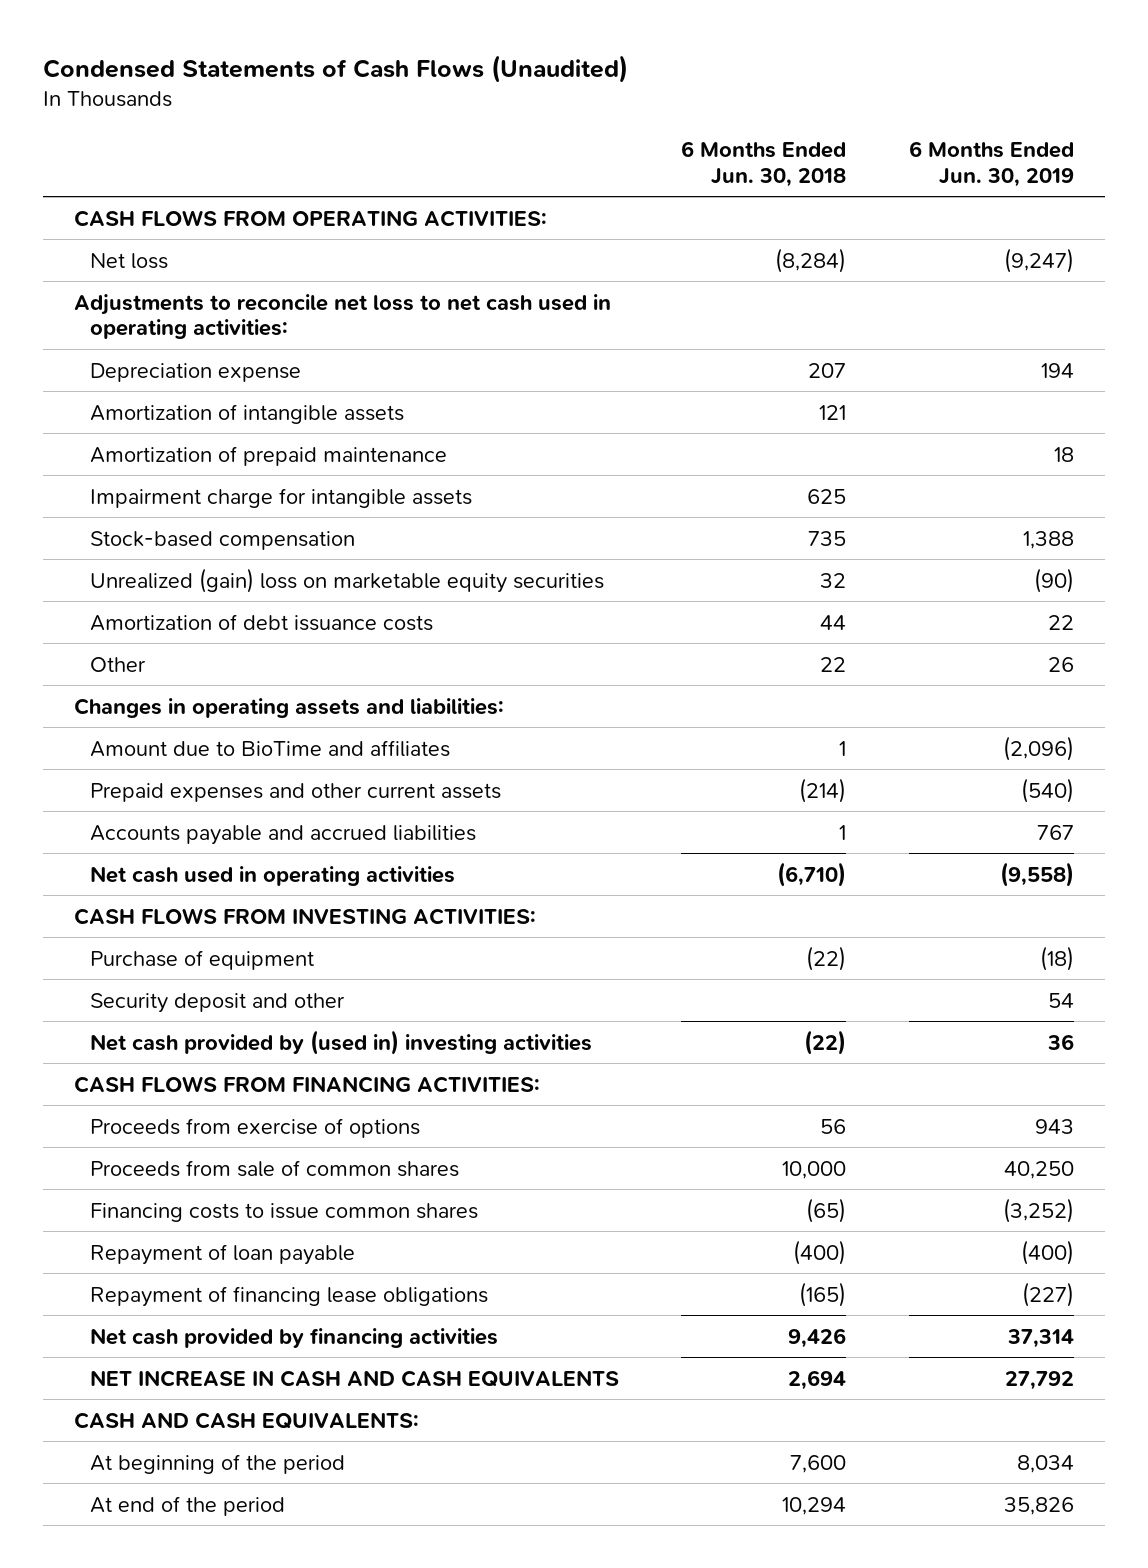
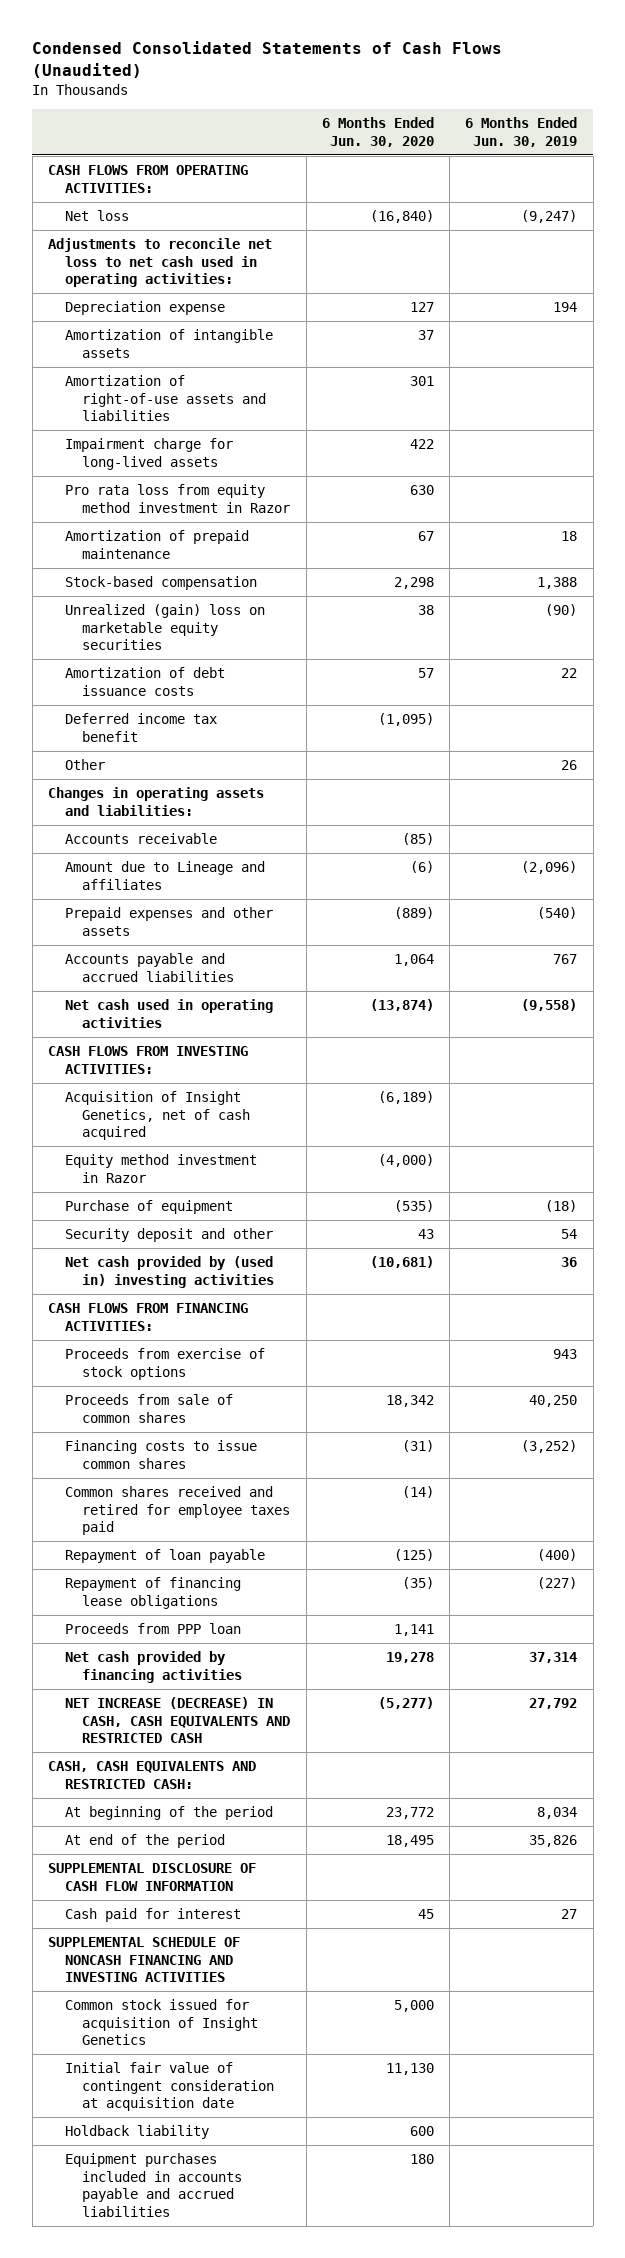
- Condensed Statements of Cash Flows (Unaudited)
+ Condensed Consolidated Statements of Cash Flows (Unaudited)
- | 6 Months Ended Jun. 30, 2018 | 6 Months Ended Jun. 30, 2019
+ | 6 Months Ended Jun. 30, 2020 | 6 Months Ended Jun. 30, 2019
+ Amortization of right-of-use assets and liabilities | 301 |
+ Impairment charge for long-lived assets | 422 |
+ Pro rata loss from equity method investment in Razor | 630 |
- Impairment charge for intangible assets | 625 |
+ Deferred income tax benefit | (1,095) |
- Amount due to BioTime and affiliates | 1 | (2,096)
- Prepaid expenses and other current assets | (214) | (540)
+ Accounts receivable | (85) |
+ Amount due to Lineage and affiliates | (6) | (2,096)
+ Prepaid expenses and other assets | (889) | (540)
+ Acquisition of Insight Genetics, net of cash acquired | (6,189) |
+ Equity method investment in Razor | (4,000) |
- Proceeds from exercise of options | 56 | 943
+ Proceeds from exercise of stock options | | 943
+ Common shares received and retired for employee taxes paid | (14) |
+ Proceeds from PPP loan | 1,141 |
- NET INCREASE IN CASH AND CASH EQUIVALENTS | 2,694 | 27,792
- CASH AND CASH EQUIVALENTS:
+ NET INCREASE (DECREASE) IN CASH, CASH EQUIVALENTS AND RESTRICTED CASH | (5,277) | 27,792
+ CASH, CASH EQUIVALENTS AND RESTRICTED CASH:
+ SUPPLEMENTAL DISCLOSURE OF CASH FLOW INFORMATION
+ Cash paid for interest | 45 | 27
+ SUPPLEMENTAL SCHEDULE OF NONCASH FINANCING AND INVESTING ACTIVITIES
+ Common stock issued for acquisition of Insight Genetics | 5,000 |
+ Initial fair value of contingent consideration at acquisition date | 11,130 |
+ Holdback liability | 600 |
+ Equipment purchases included in accounts payable and accrued liabilities | 180 |

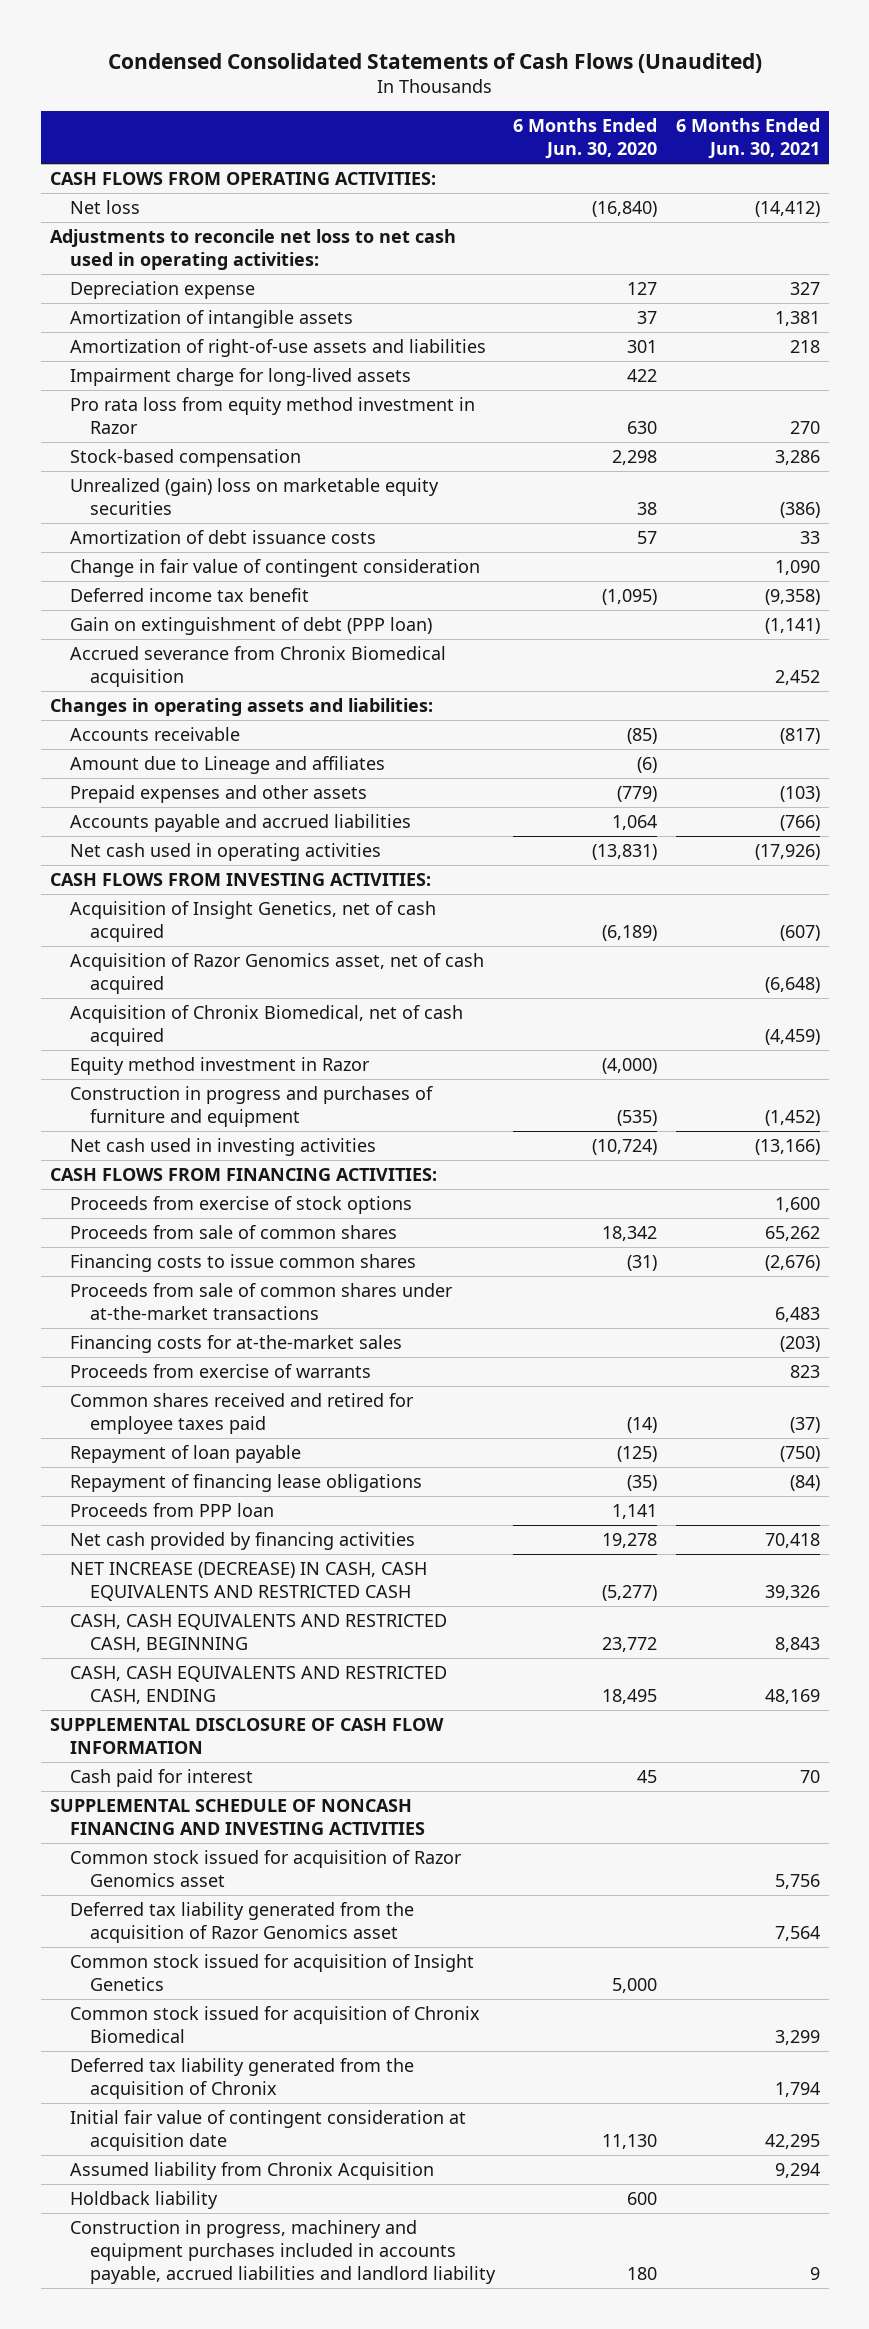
- | 6 Months Ended Jun. 30, 2020 | 6 Months Ended Jun. 30, 2019
+ | 6 Months Ended Jun. 30, 2020 | 6 Months Ended Jun. 30, 2021
- Amortization of prepaid maintenance | 67 | 18
+ Change in fair value of contingent consideration | | 1,090
- Other | | 26
+ Gain on extinguishment of debt (PPP loan) | | (1,141)
+ Accrued severance from Chronix Biomedical acquisition | | 2,452
- Prepaid expenses and other assets | (889) | (540)
+ Prepaid expenses and other assets | (779) | (103)
- Net cash used in operating activities | (13,874) | (9,558)
+ Net cash used in operating activities | (13,831) | (17,926)
+ Acquisition of Razor Genomics asset, net of cash acquired | | (6,648)
+ Acquisition of Chronix Biomedical, net of cash acquired | | (4,459)
- Purchase of equipment | (535) | (18)
- Security deposit and other | 43 | 54
- Net cash provided by (used in) investing activities | (10,681) | 36
+ Construction in progress and purchases of furniture and equipment | (535) | (1,452)
+ Net cash used in investing activities | (10,724) | (13,166)
+ Proceeds from sale of common shares under at-the-market transactions | | 6,483
+ Financing costs for at-the-market sales | | (203)
+ Proceeds from exercise of warrants | | 823
- CASH, CASH EQUIVALENTS AND RESTRICTED CASH:
- At beginning of the period | 23,772 | 8,034
- At end of the period | 18,495 | 35,826
+ CASH, CASH EQUIVALENTS AND RESTRICTED CASH, BEGINNING | 23,772 | 8,843
+ CASH, CASH EQUIVALENTS AND RESTRICTED CASH, ENDING | 18,495 | 48,169
+ Common stock issued for acquisition of Razor Genomics asset | | 5,756
+ Deferred tax liability generated from the acquisition of Razor Genomics asset | | 7,564
+ Common stock issued for acquisition of Chronix Biomedical | | 3,299
+ Deferred tax liability generated from the acquisition of Chronix | | 1,794
+ Assumed liability from Chronix Acquisition | | 9,294
- Equipment purchases included in accounts payable and accrued liabilities | 180 |
+ Construction in progress, machinery and equipment purchases included in accounts payable, accrued liabilities and landlord liability | 180 | 9

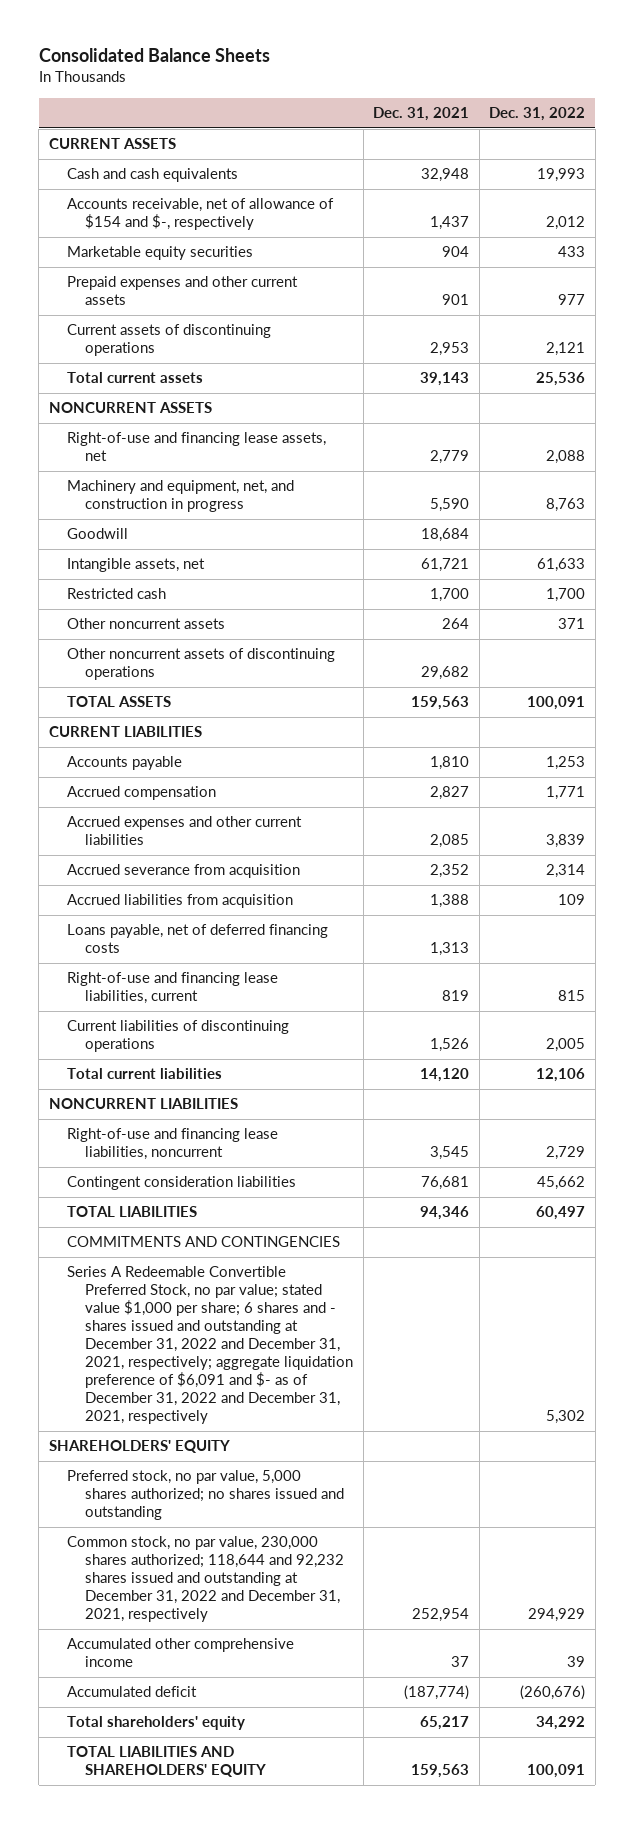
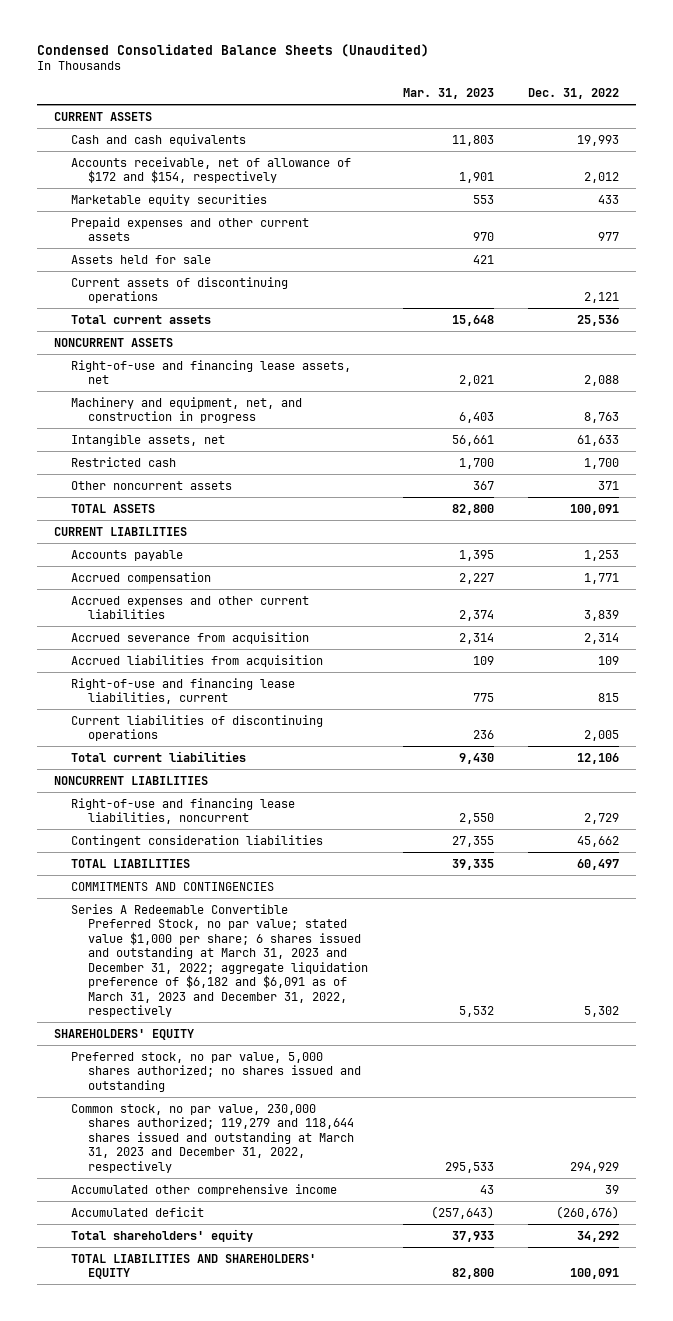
- Consolidated Balance Sheets
+ Condensed Consolidated Balance Sheets (Unaudited)
- | Dec. 31, 2021 | Dec. 31, 2022
+ | Mar. 31, 2023 | Dec. 31, 2022
- Accounts receivable, net of allowance of $154 and $-, respectively | 1,437 | 2,012
+ Accounts receivable, net of allowance of $172 and $154, respectively | 1,901 | 2,012
+ Assets held for sale | 421 |
- Goodwill | 18,684 |
- Other noncurrent assets of discontinuing operations | 29,682 |
- Loans payable, net of deferred financing costs | 1,313 |
- Series A Redeemable Convertible Preferred Stock, no par value; stated value $1,000 per share; 6 shares and - shares issued and outstanding at December 31, 2022 and December 31, 2021, respectively; aggregate liquidation preference of $6,091 and $- as of December 31, 2022 and December 31, 2021, respectively | | 5,302
+ Series A Redeemable Convertible Preferred Stock, no par value; stated value $1,000 per share; 6 shares issued and outstanding at March 31, 2023 and December 31, 2022; aggregate liquidation preference of $6,182 and $6,091 as of March 31, 2023 and December 31, 2022, respectively | 5,532 | 5,302
- Common stock, no par value, 230,000 shares authorized; 118,644 and 92,232 shares issued and outstanding at December 31, 2022 and December 31, 2021, respectively | 252,954 | 294,929
+ Common stock, no par value, 230,000 shares authorized; 119,279 and 118,644 shares issued and outstanding at March 31, 2023 and December 31, 2022, respectively | 295,533 | 294,929

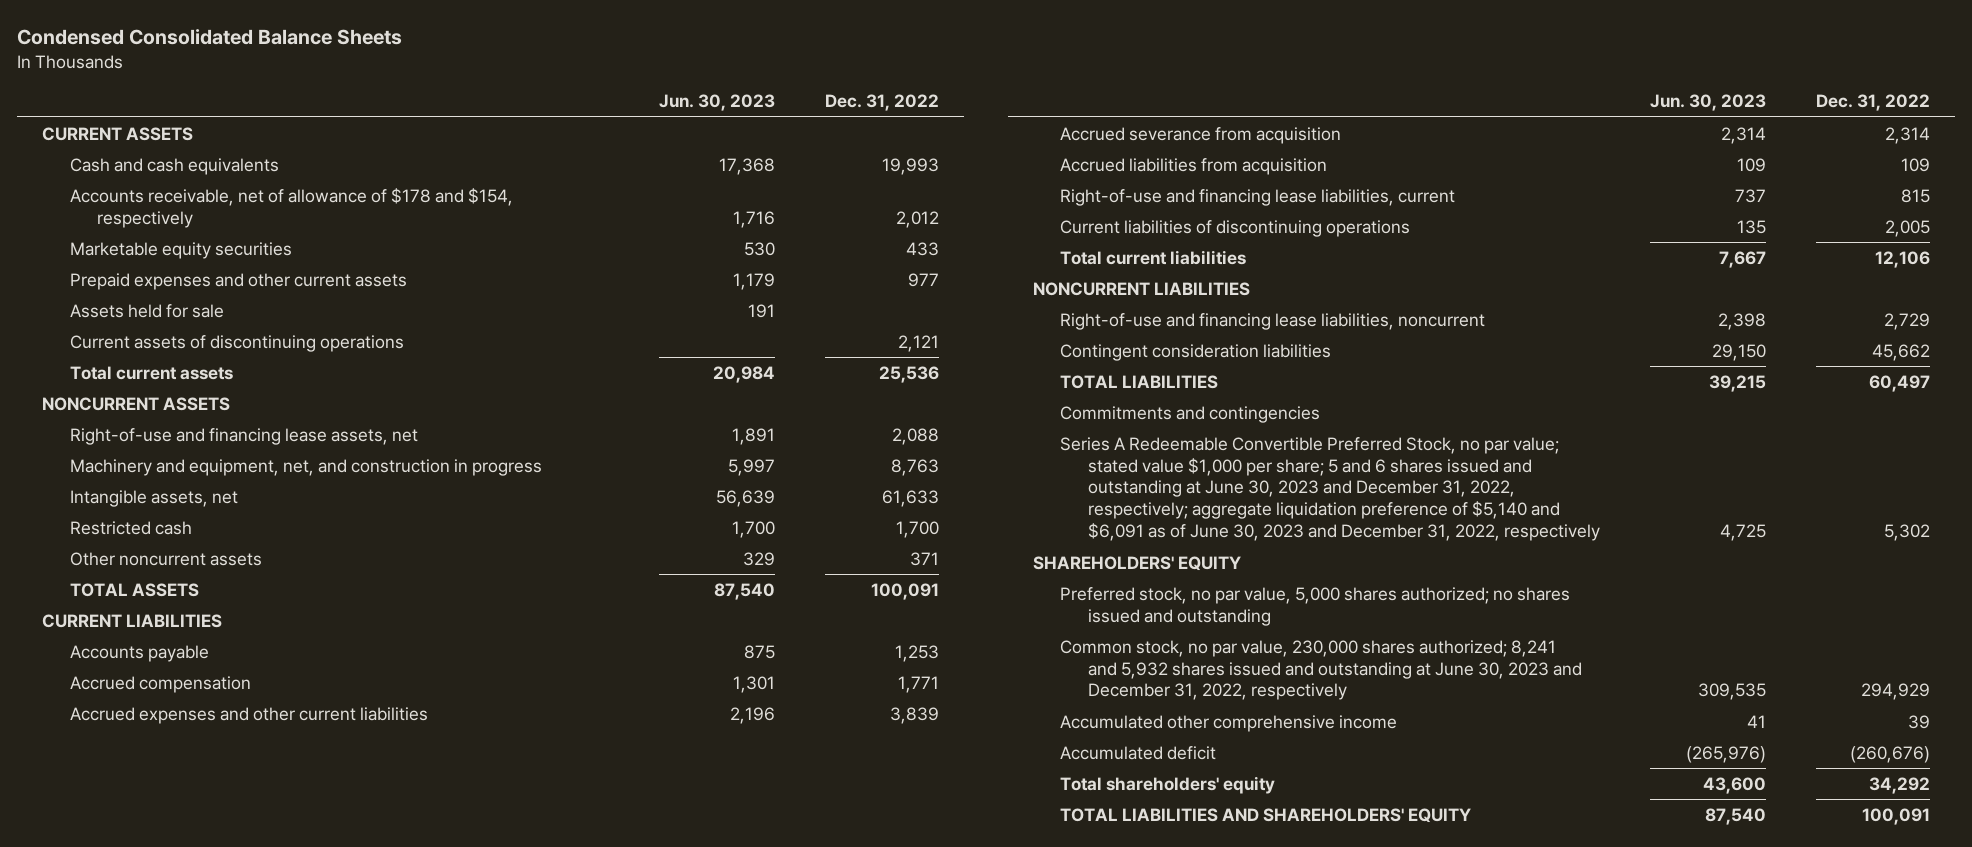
- Condensed Consolidated Balance Sheets (Unaudited)
+ Condensed Consolidated Balance Sheets
- | Mar. 31, 2023 | Dec. 31, 2022
+ | Jun. 30, 2023 | Dec. 31, 2022
- Accounts receivable, net of allowance of $172 and $154, respectively | 1,901 | 2,012
+ Accounts receivable, net of allowance of $178 and $154, respectively | 1,716 | 2,012
- COMMITMENTS AND CONTINGENCIES
- Series A Redeemable Convertible Preferred Stock, no par value; stated value $1,000 per share; 6 shares issued and outstanding at March 31, 2023 and December 31, 2022; aggregate liquidation preference of $6,182 and $6,091 as of March 31, 2023 and December 31, 2022, respectively | 5,532 | 5,302
+ Commitments and contingencies
+ Series A Redeemable Convertible Preferred Stock, no par value; stated value $1,000 per share; 5 and 6 shares issued and outstanding at June 30, 2023 and December 31, 2022, respectively; aggregate liquidation preference of $5,140 and $6,091 as of June 30, 2023 and December 31, 2022, respectively | 4,725 | 5,302
- Common stock, no par value, 230,000 shares authorized; 119,279 and 118,644 shares issued and outstanding at March 31, 2023 and December 31, 2022, respectively | 295,533 | 294,929
+ Common stock, no par value, 230,000 shares authorized; 8,241 and 5,932 shares issued and outstanding at June 30, 2023 and December 31, 2022, respectively | 309,535 | 294,929

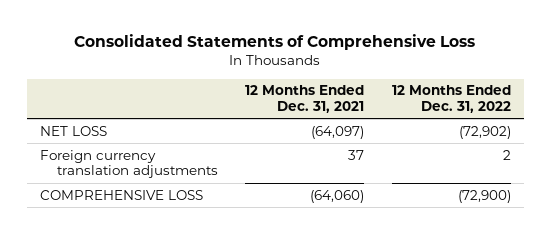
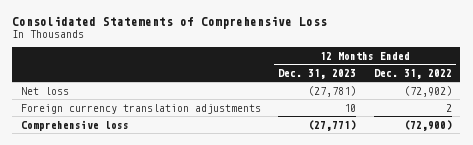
- | 12 Months Ended Dec. 31, 2021 | 12 Months Ended Dec. 31, 2022
+ | 12 Months Ended Dec. 31, 2023 | 12 Months Ended Dec. 31, 2022
- NET LOSS | (64,097) | (72,902)
+ Net loss | (27,781) | (72,902)
- COMPREHENSIVE LOSS | (64,060) | (72,900)
+ Comprehensive loss | (27,771) | (72,900)

